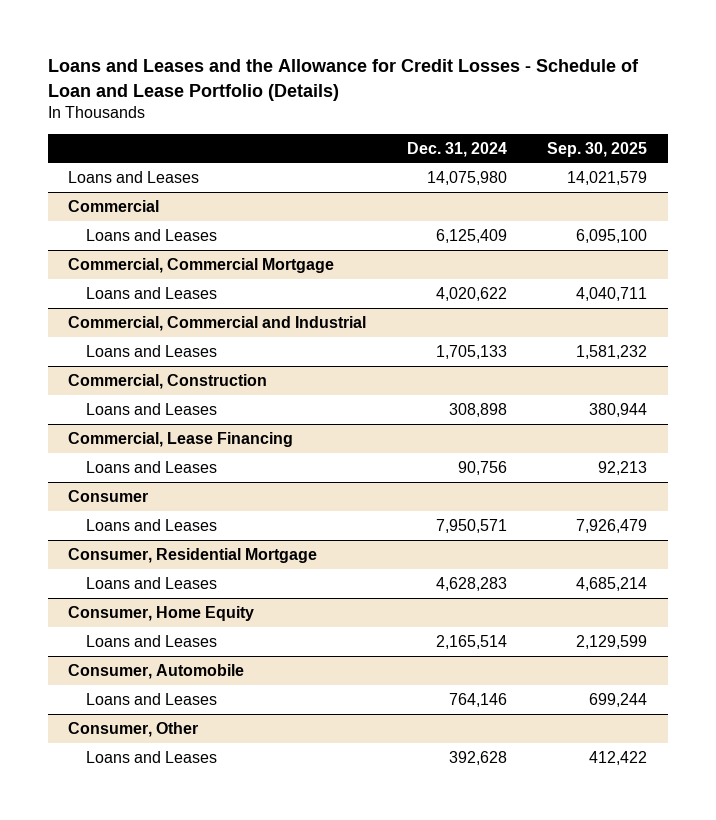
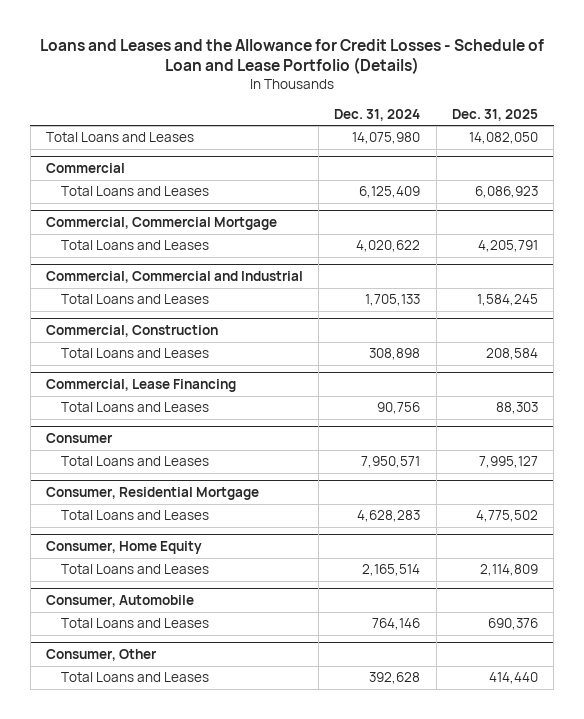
- | Dec. 31, 2024 | Sep. 30, 2025
+ | Dec. 31, 2024 | Dec. 31, 2025
- Loans and Leases | 14,075,980 | 14,021,579
+ Total Loans and Leases | 14,075,980 | 14,082,050
@ Commercial
- Loans and Leases | 6,125,409 | 6,095,100
+ Total Loans and Leases | 6,125,409 | 6,086,923
@ Commercial, Commercial Mortgage
- Loans and Leases | 4,020,622 | 4,040,711
+ Total Loans and Leases | 4,020,622 | 4,205,791
@ Commercial, Commercial and Industrial
- Loans and Leases | 1,705,133 | 1,581,232
+ Total Loans and Leases | 1,705,133 | 1,584,245
@ Commercial, Construction
- Loans and Leases | 308,898 | 380,944
+ Total Loans and Leases | 308,898 | 208,584
@ Commercial, Lease Financing
- Loans and Leases | 90,756 | 92,213
+ Total Loans and Leases | 90,756 | 88,303
@ Consumer
- Loans and Leases | 7,950,571 | 7,926,479
+ Total Loans and Leases | 7,950,571 | 7,995,127
@ Consumer, Residential Mortgage
- Loans and Leases | 4,628,283 | 4,685,214
+ Total Loans and Leases | 4,628,283 | 4,775,502
@ Consumer, Home Equity
- Loans and Leases | 2,165,514 | 2,129,599
+ Total Loans and Leases | 2,165,514 | 2,114,809
@ Consumer, Automobile
- Loans and Leases | 764,146 | 699,244
+ Total Loans and Leases | 764,146 | 690,376
@ Consumer, Other
- Loans and Leases | 392,628 | 412,422
+ Total Loans and Leases | 392,628 | 414,440

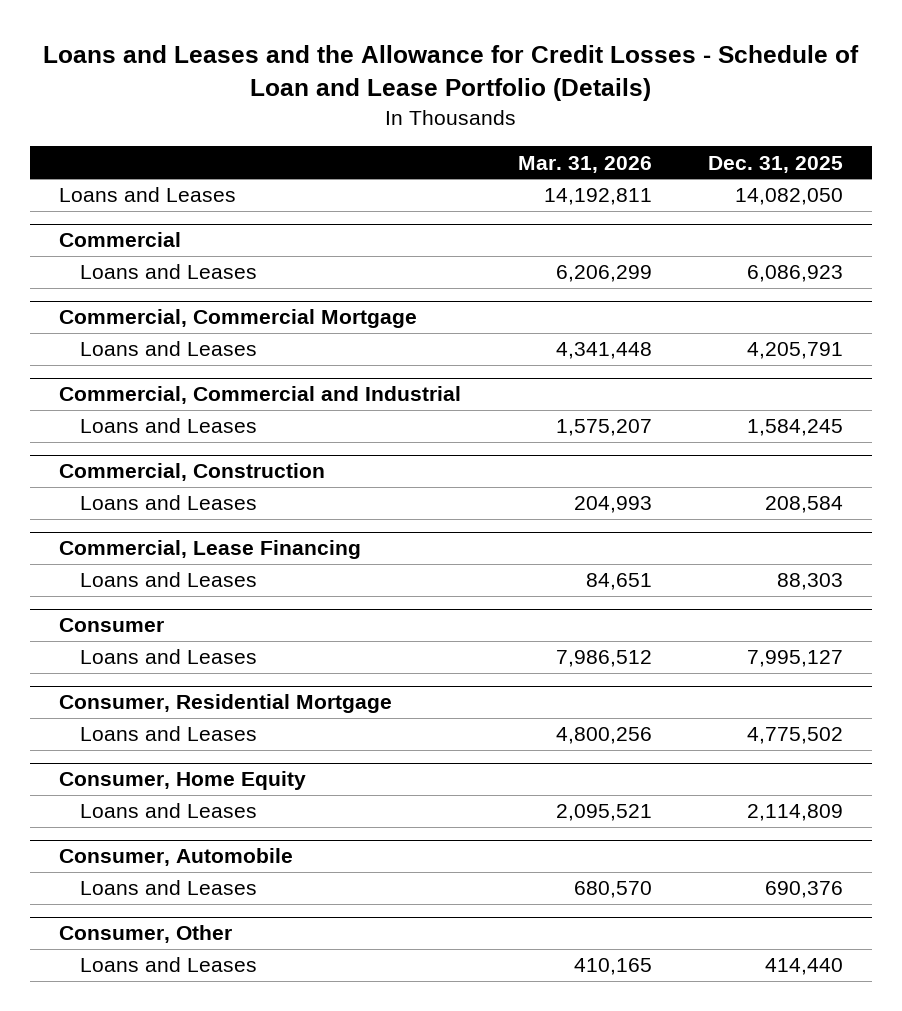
- | Dec. 31, 2024 | Dec. 31, 2025
+ | Mar. 31, 2026 | Dec. 31, 2025
- Total Loans and Leases | 14,075,980 | 14,082,050
+ Loans and Leases | 14,192,811 | 14,082,050
@ Commercial
- Total Loans and Leases | 6,125,409 | 6,086,923
+ Loans and Leases | 6,206,299 | 6,086,923
@ Commercial, Commercial Mortgage
- Total Loans and Leases | 4,020,622 | 4,205,791
+ Loans and Leases | 4,341,448 | 4,205,791
@ Commercial, Commercial and Industrial
- Total Loans and Leases | 1,705,133 | 1,584,245
+ Loans and Leases | 1,575,207 | 1,584,245
@ Commercial, Construction
- Total Loans and Leases | 308,898 | 208,584
+ Loans and Leases | 204,993 | 208,584
@ Commercial, Lease Financing
- Total Loans and Leases | 90,756 | 88,303
+ Loans and Leases | 84,651 | 88,303
@ Consumer
- Total Loans and Leases | 7,950,571 | 7,995,127
+ Loans and Leases | 7,986,512 | 7,995,127
@ Consumer, Residential Mortgage
- Total Loans and Leases | 4,628,283 | 4,775,502
+ Loans and Leases | 4,800,256 | 4,775,502
@ Consumer, Home Equity
- Total Loans and Leases | 2,165,514 | 2,114,809
+ Loans and Leases | 2,095,521 | 2,114,809
@ Consumer, Automobile
- Total Loans and Leases | 764,146 | 690,376
+ Loans and Leases | 680,570 | 690,376
@ Consumer, Other
- Total Loans and Leases | 392,628 | 414,440
+ Loans and Leases | 410,165 | 414,440

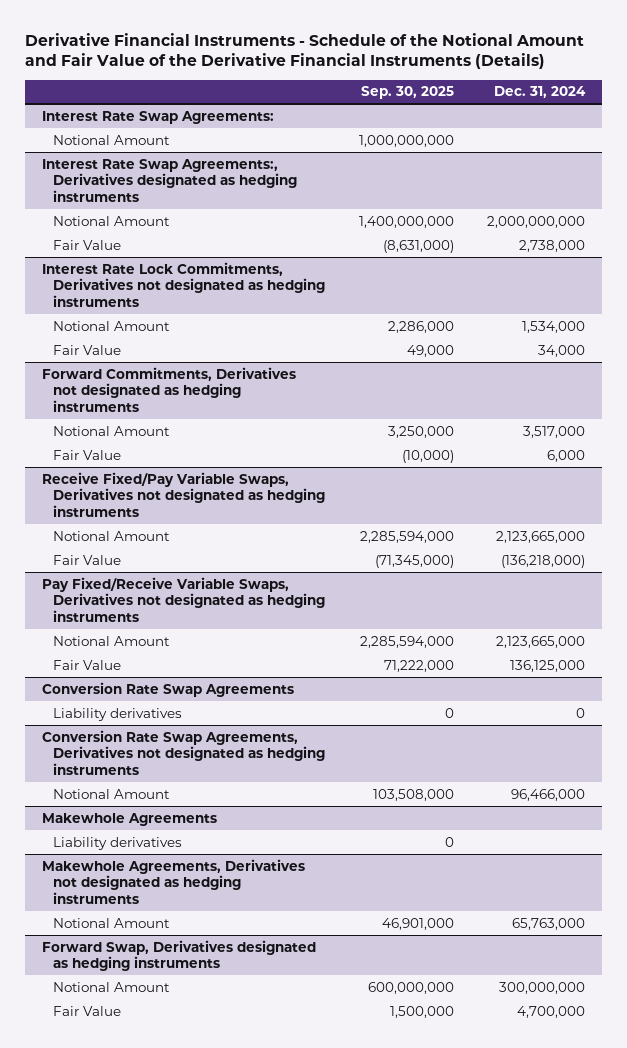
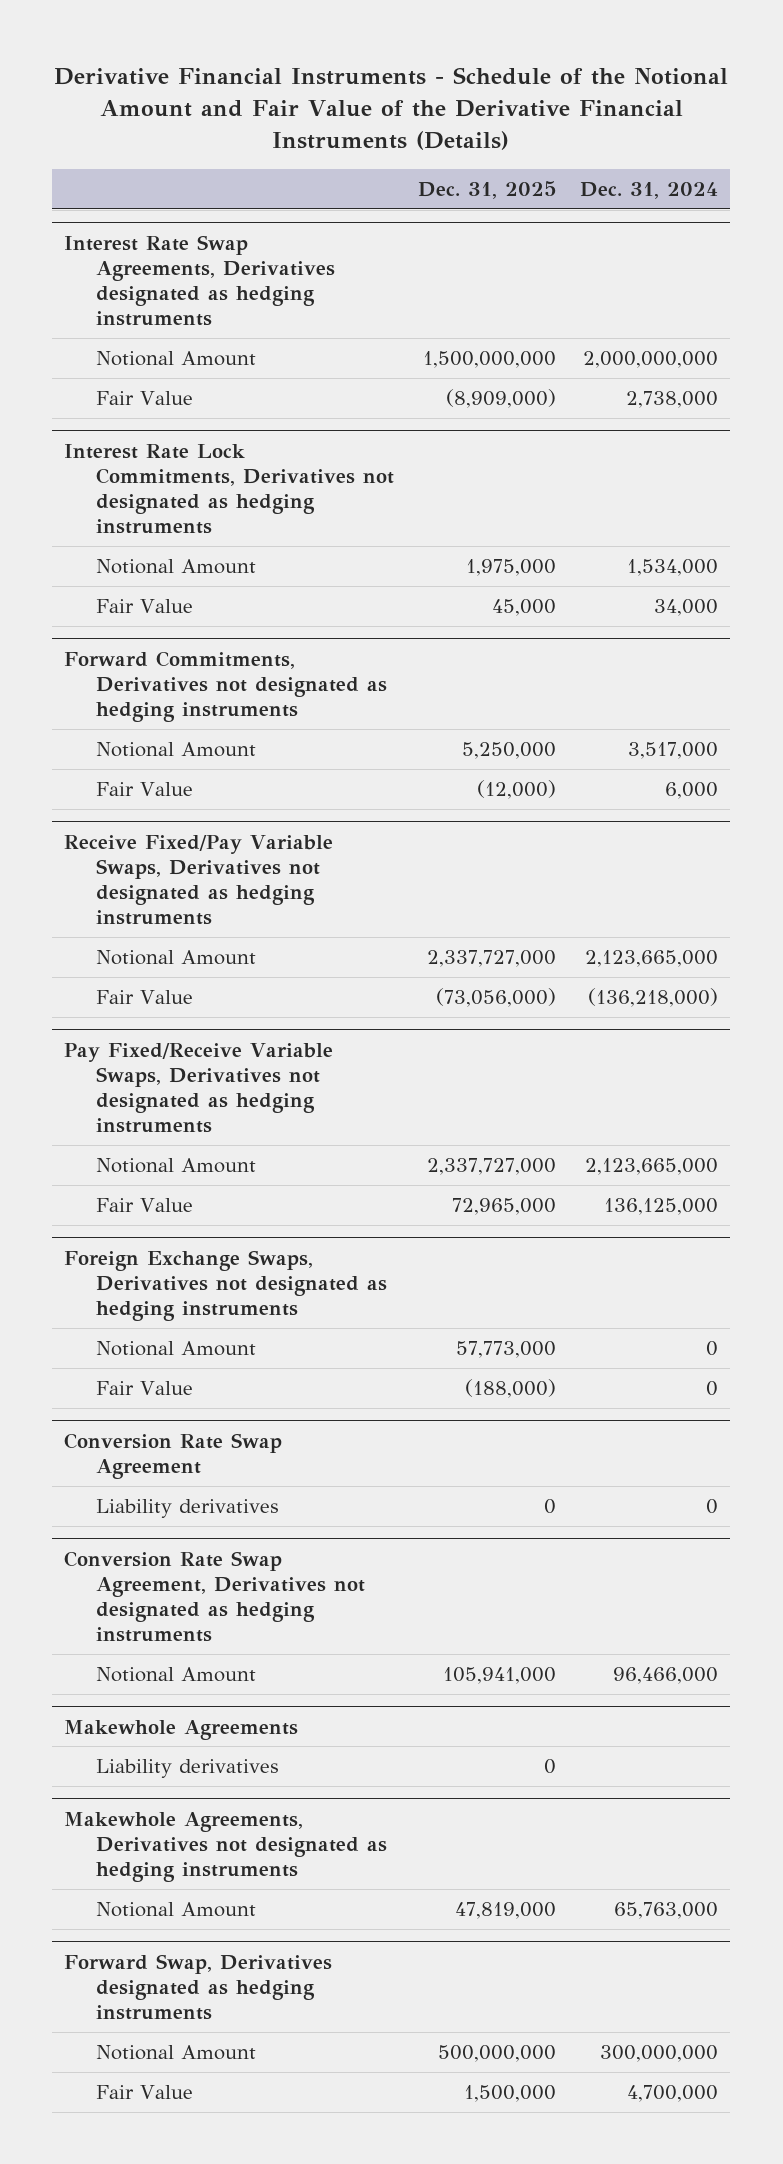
- | Sep. 30, 2025 | Dec. 31, 2024
+ | Dec. 31, 2025 | Dec. 31, 2024
- Interest Rate Swap Agreements:
- Notional Amount | 1,000,000,000 |
- Interest Rate Swap Agreements:, Derivatives designated as hedging instruments
+ Interest Rate Swap Agreements, Derivatives designated as hedging instruments
- Conversion Rate Swap Agreements
+ Foreign Exchange Swaps, Derivatives not designated as hedging instruments
+ Notional Amount | 57,773,000 | 0
+ Fair Value | (188,000) | 0
+ Conversion Rate Swap Agreement
- Conversion Rate Swap Agreements, Derivatives not designated as hedging instruments
+ Conversion Rate Swap Agreement, Derivatives not designated as hedging instruments

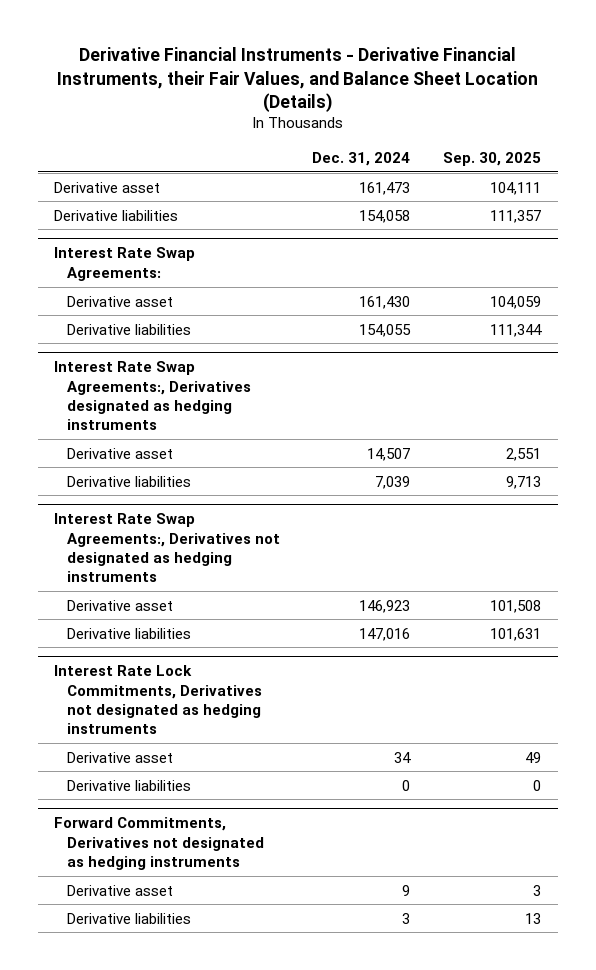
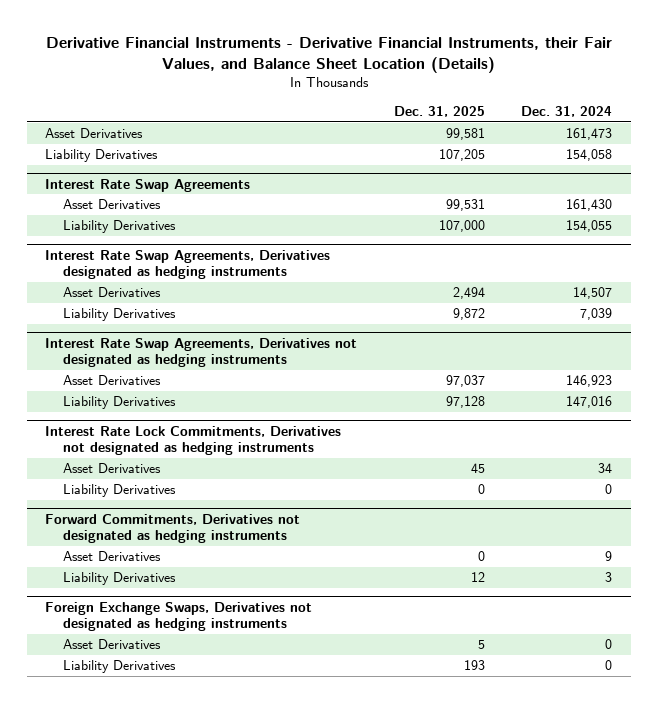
- | Dec. 31, 2024 | Sep. 30, 2025
+ | Dec. 31, 2025 | Dec. 31, 2024
- Derivative asset | 161,473 | 104,111
- Derivative liabilities | 154,058 | 111,357
- Interest Rate Swap Agreements:
- Derivative asset | 161,430 | 104,059
- Derivative liabilities | 154,055 | 111,344
- Interest Rate Swap Agreements:, Derivatives designated as hedging instruments
- Derivative asset | 14,507 | 2,551
- Derivative liabilities | 7,039 | 9,713
- Interest Rate Swap Agreements:, Derivatives not designated as hedging instruments
- Derivative asset | 146,923 | 101,508
- Derivative liabilities | 147,016 | 101,631
+ Asset Derivatives | 99,581 | 161,473
+ Liability Derivatives | 107,205 | 154,058
+ Interest Rate Swap Agreements
+ Asset Derivatives | 99,531 | 161,430
+ Liability Derivatives | 107,000 | 154,055
+ Interest Rate Swap Agreements, Derivatives designated as hedging instruments
+ Asset Derivatives | 2,494 | 14,507
+ Liability Derivatives | 9,872 | 7,039
+ Interest Rate Swap Agreements, Derivatives not designated as hedging instruments
+ Asset Derivatives | 97,037 | 146,923
+ Liability Derivatives | 97,128 | 147,016
@ Interest Rate Lock Commitments, Derivatives not designated as hedging instruments
- Derivative asset | 34 | 49
- Derivative liabilities | 0 | 0
+ Asset Derivatives | 45 | 34
+ Liability Derivatives | 0 | 0
@ Forward Commitments, Derivatives not designated as hedging instruments
- Derivative asset | 9 | 3
- Derivative liabilities | 3 | 13
+ Asset Derivatives | 0 | 9
+ Liability Derivatives | 12 | 3
+ Foreign Exchange Swaps, Derivatives not designated as hedging instruments
+ Asset Derivatives | 5 | 0
+ Liability Derivatives | 193 | 0

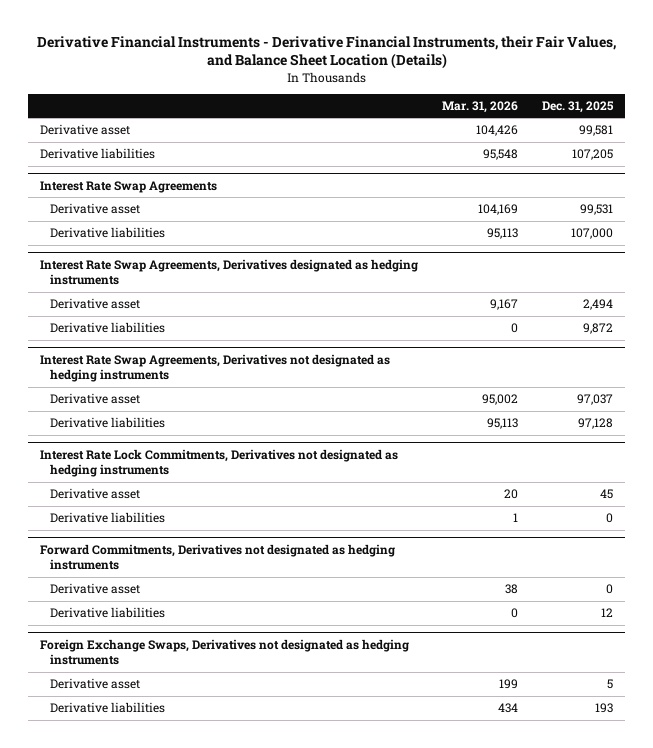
- | Dec. 31, 2025 | Dec. 31, 2024
+ | Mar. 31, 2026 | Dec. 31, 2025
- Asset Derivatives | 99,581 | 161,473
- Liability Derivatives | 107,205 | 154,058
+ Derivative asset | 104,426 | 99,581
+ Derivative liabilities | 95,548 | 107,205
@ Interest Rate Swap Agreements
- Asset Derivatives | 99,531 | 161,430
- Liability Derivatives | 107,000 | 154,055
+ Derivative asset | 104,169 | 99,531
+ Derivative liabilities | 95,113 | 107,000
@ Interest Rate Swap Agreements, Derivatives designated as hedging instruments
- Asset Derivatives | 2,494 | 14,507
- Liability Derivatives | 9,872 | 7,039
+ Derivative asset | 9,167 | 2,494
+ Derivative liabilities | 0 | 9,872
@ Interest Rate Swap Agreements, Derivatives not designated as hedging instruments
- Asset Derivatives | 97,037 | 146,923
- Liability Derivatives | 97,128 | 147,016
+ Derivative asset | 95,002 | 97,037
+ Derivative liabilities | 95,113 | 97,128
@ Interest Rate Lock Commitments, Derivatives not designated as hedging instruments
- Asset Derivatives | 45 | 34
- Liability Derivatives | 0 | 0
+ Derivative asset | 20 | 45
+ Derivative liabilities | 1 | 0
@ Forward Commitments, Derivatives not designated as hedging instruments
- Asset Derivatives | 0 | 9
- Liability Derivatives | 12 | 3
+ Derivative asset | 38 | 0
+ Derivative liabilities | 0 | 12
@ Foreign Exchange Swaps, Derivatives not designated as hedging instruments
- Asset Derivatives | 5 | 0
- Liability Derivatives | 193 | 0
+ Derivative asset | 199 | 5
+ Derivative liabilities | 434 | 193

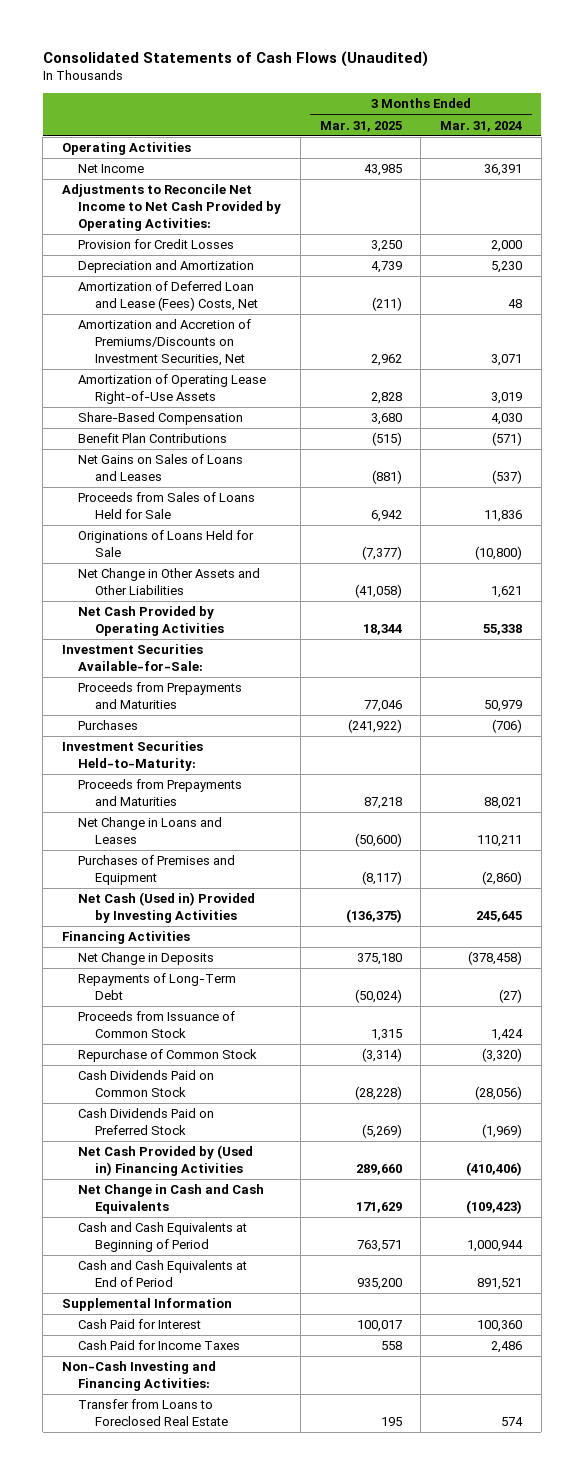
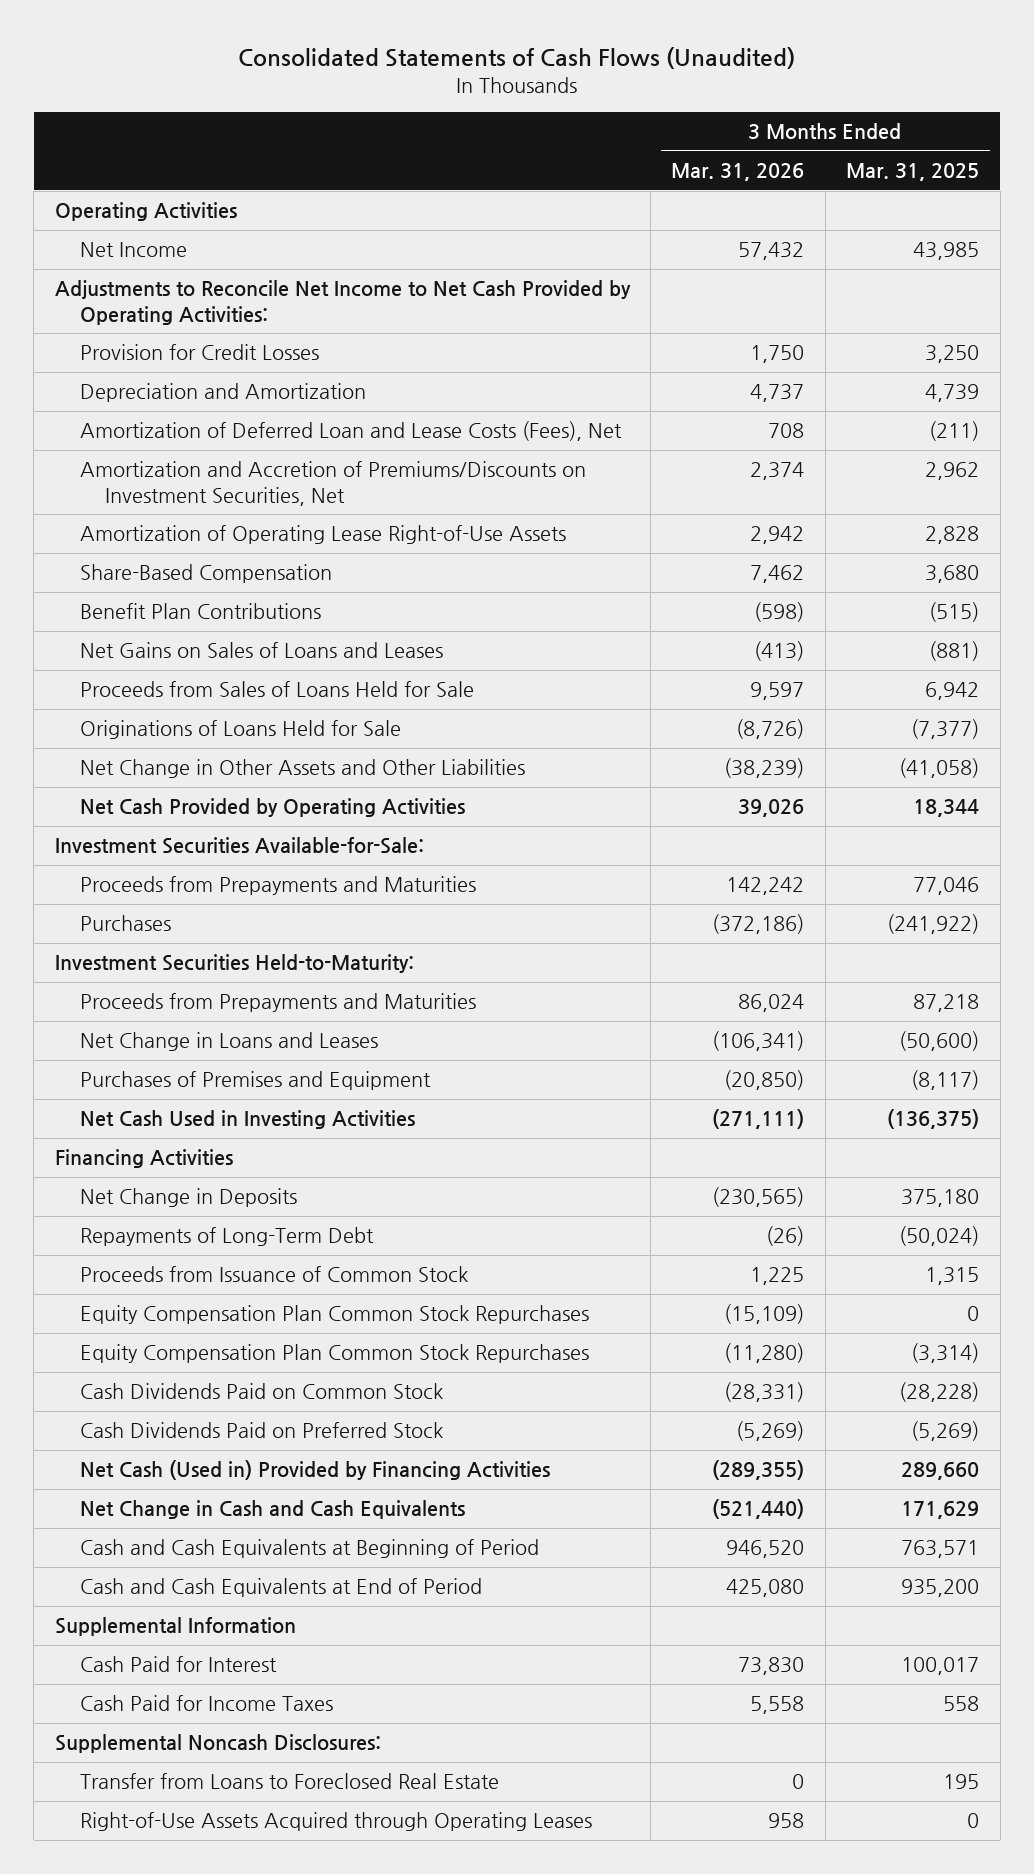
- | 3 Months Ended Mar. 31, 2025 | 3 Months Ended Mar. 31, 2024
+ | 3 Months Ended Mar. 31, 2026 | 3 Months Ended Mar. 31, 2025
- Amortization of Deferred Loan and Lease (Fees) Costs, Net | (211) | 48
+ Amortization of Deferred Loan and Lease Costs (Fees), Net | 708 | (211)
- Net Cash (Used in) Provided by Investing Activities | (136,375) | 245,645
+ Net Cash Used in Investing Activities | (271,111) | (136,375)
- Repurchase of Common Stock | (3,314) | (3,320)
+ Equity Compensation Plan Common Stock Repurchases | (15,109) | 0
+ Equity Compensation Plan Common Stock Repurchases | (11,280) | (3,314)
- Net Cash Provided by (Used in) Financing Activities | 289,660 | (410,406)
+ Net Cash (Used in) Provided by Financing Activities | (289,355) | 289,660
- Non-Cash Investing and Financing Activities:
+ Supplemental Noncash Disclosures:
+ Right-of-Use Assets Acquired through Operating Leases | 958 | 0

